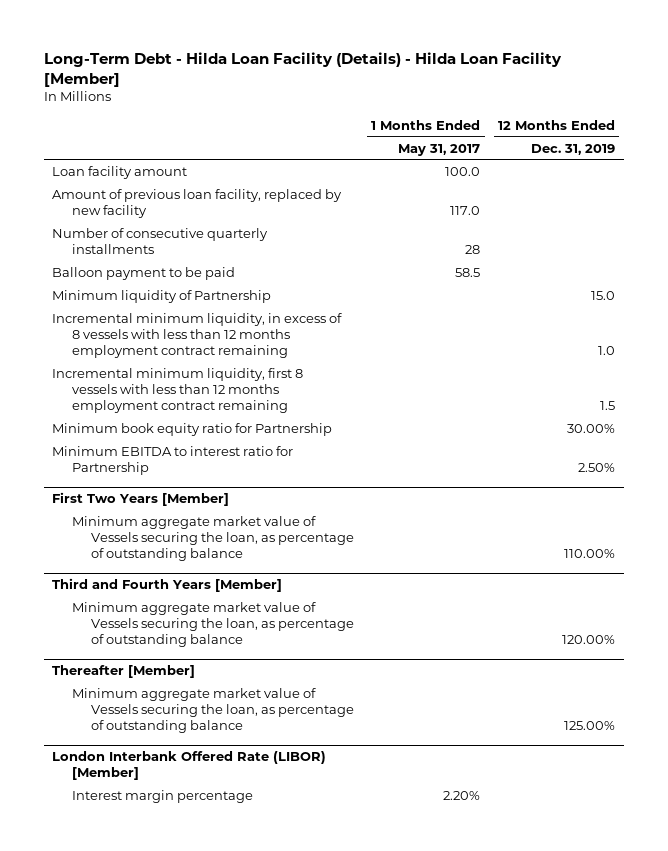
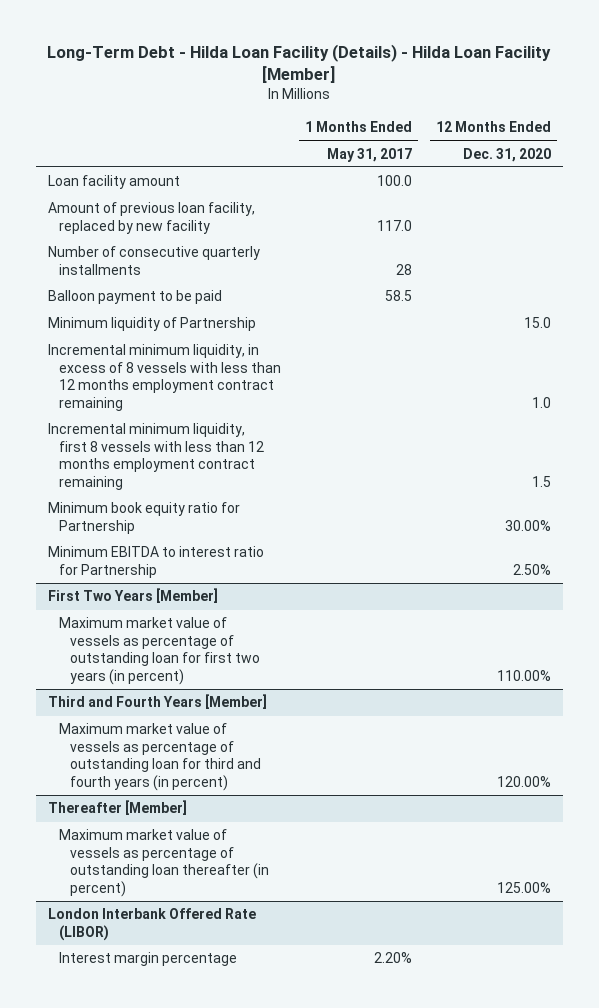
- | 1 Months Ended May 31, 2017 | 12 Months Ended Dec. 31, 2019
+ | 1 Months Ended May 31, 2017 | 12 Months Ended Dec. 31, 2020
@ First Two Years [Member]
- Minimum aggregate market value of Vessels securing the loan, as percentage of outstanding balance | | 110.00%
+ Maximum market value of vessels as percentage of outstanding loan for first two years (in percent) | | 110.00%
@ Third and Fourth Years [Member]
- Minimum aggregate market value of Vessels securing the loan, as percentage of outstanding balance | | 120.00%
+ Maximum market value of vessels as percentage of outstanding loan for third and fourth years (in percent) | | 120.00%
@ Thereafter [Member]
- Minimum aggregate market value of Vessels securing the loan, as percentage of outstanding balance | | 125.00%
- London Interbank Offered Rate (LIBOR) [Member]
@ Thereafter [Member]
+ Maximum market value of vessels as percentage of outstanding loan thereafter (in percent) | | 125.00%
+ London Interbank Offered Rate (LIBOR)

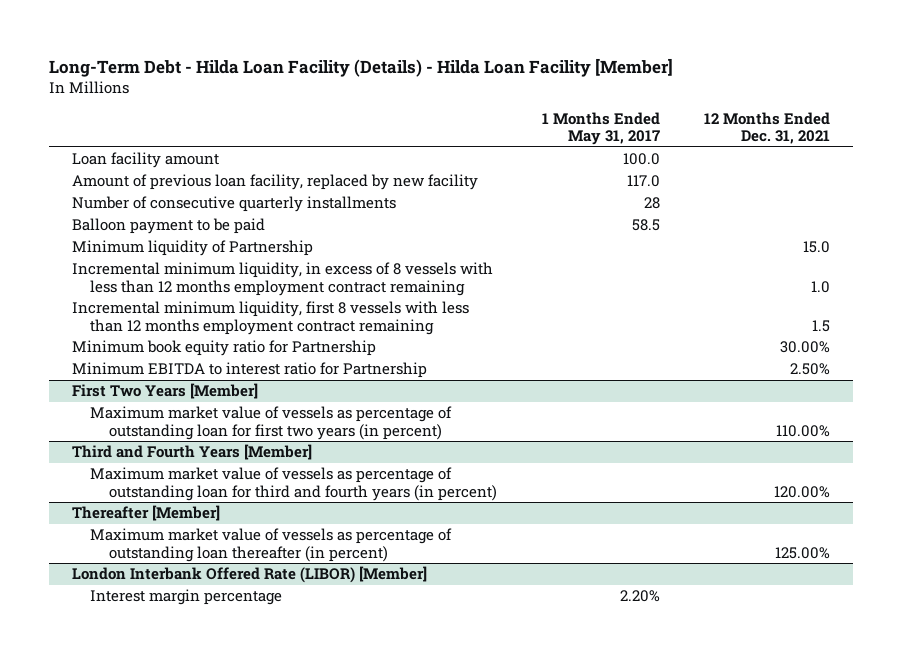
- | 1 Months Ended May 31, 2017 | 12 Months Ended Dec. 31, 2020
+ | 1 Months Ended May 31, 2017 | 12 Months Ended Dec. 31, 2021
- London Interbank Offered Rate (LIBOR)
+ London Interbank Offered Rate (LIBOR) [Member]

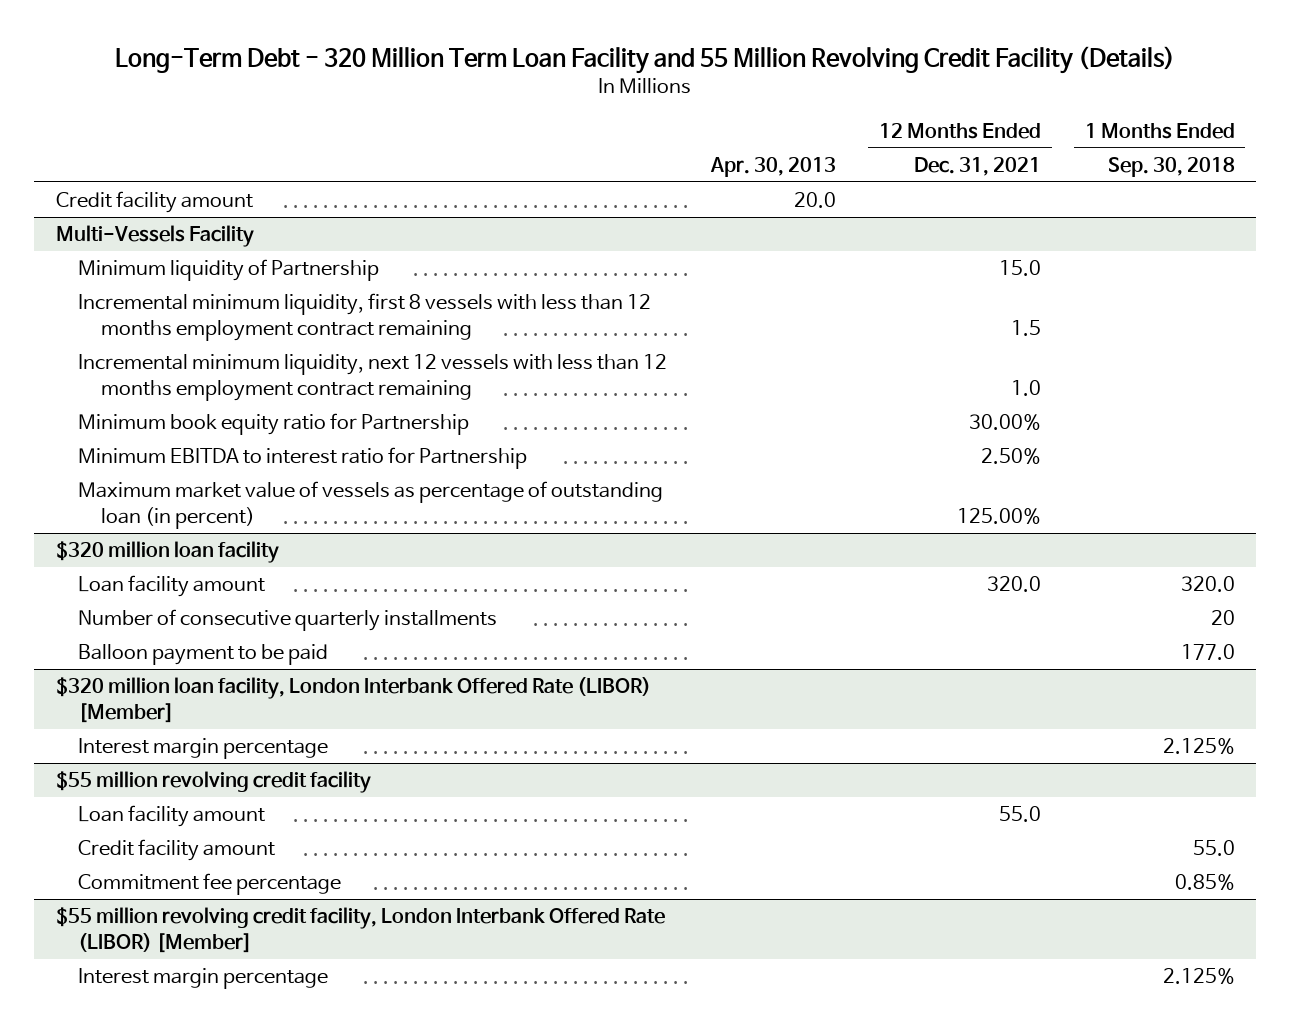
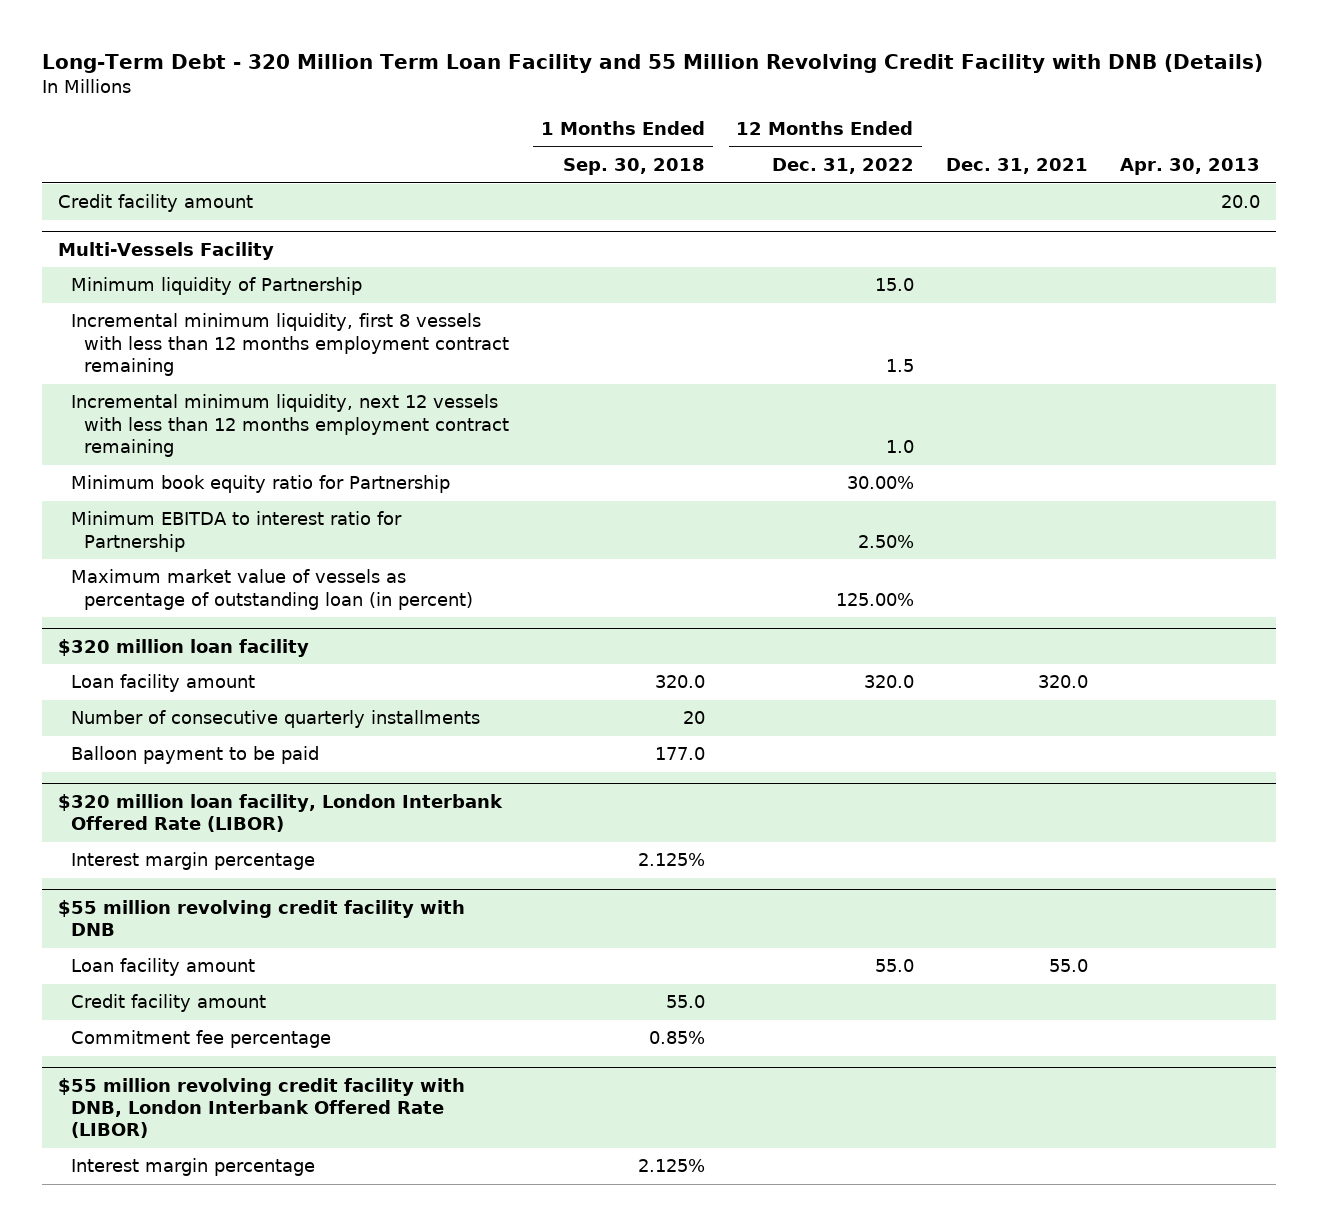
- Long-Term Debt - 320 Million Term Loan Facility and 55 Million Revolving Credit Facility (Details)
+ Long-Term Debt - 320 Million Term Loan Facility and 55 Million Revolving Credit Facility with DNB (Details)
- | Apr. 30, 2013 | 12 Months Ended Dec. 31, 2021 | 1 Months Ended Sep. 30, 2018
+ | 1 Months Ended Sep. 30, 2018 | 12 Months Ended Dec. 31, 2022 | Dec. 31, 2021 | Apr. 30, 2013
- $320 million loan facility, London Interbank Offered Rate (LIBOR) [Member]
+ $320 million loan facility, London Interbank Offered Rate (LIBOR)
- $55 million revolving credit facility
+ $55 million revolving credit facility with DNB
- $55 million revolving credit facility, London Interbank Offered Rate (LIBOR) [Member]
+ $55 million revolving credit facility with DNB, London Interbank Offered Rate (LIBOR)

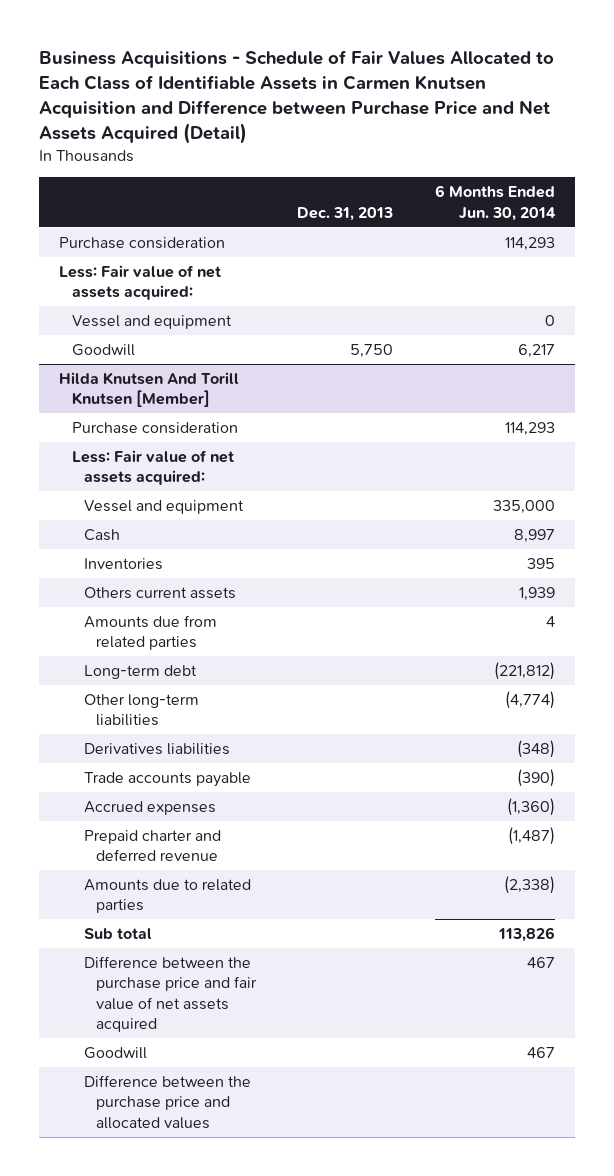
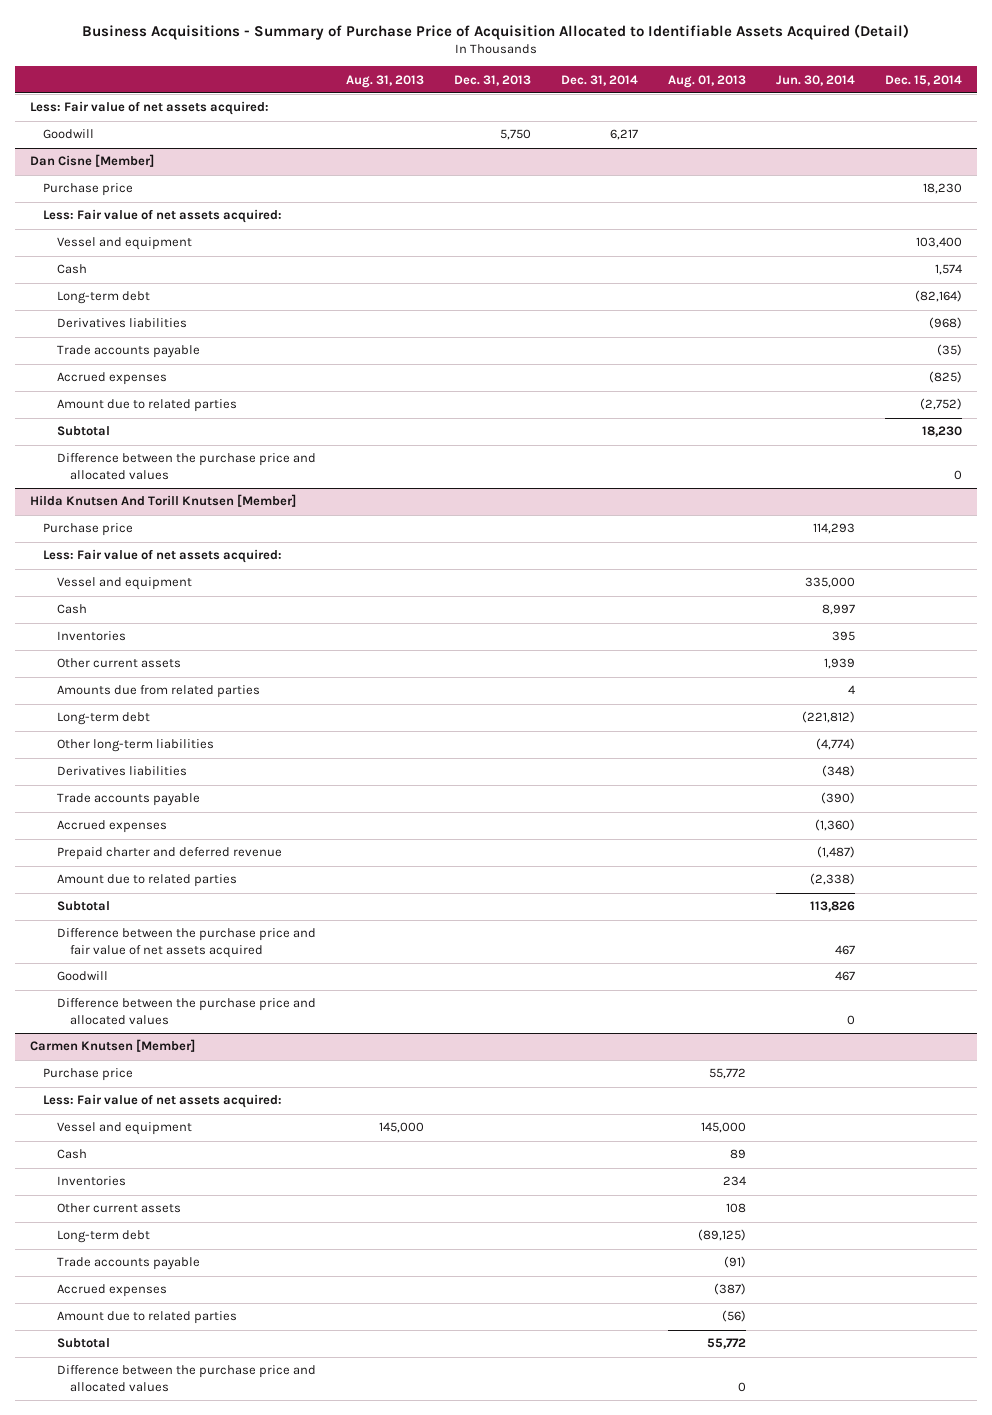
- Business Acquisitions - Schedule of Fair Values Allocated to Each Class of Identifiable Assets in Carmen Knutsen Acquisition and Difference between Purchase Price and Net Assets Acquired (Detail)
+ Business Acquisitions - Summary of Purchase Price of Acquisition Allocated to Identifiable Assets Acquired (Detail)
- | Dec. 31, 2013 | 6 Months Ended Jun. 30, 2014
+ | Aug. 31, 2013 | Dec. 31, 2013 | Dec. 31, 2014 | Aug. 01, 2013 | Jun. 30, 2014 | Dec. 15, 2014
- Purchase consideration | | 114,293
- Vessel and equipment | | 0
+ Dan Cisne [Member]
+ Purchase price | | | | | | 18,230
+ Less: Fair value of net assets acquired:
+ Vessel and equipment | | | | | | 103,400
+ Cash | | | | | | 1,574
+ Long-term debt | | | | | | (82,164)
+ Derivatives liabilities | | | | | | (968)
+ Trade accounts payable | | | | | | (35)
+ Accrued expenses | | | | | | (825)
+ Amount due to related parties | | | | | | (2,752)
+ Subtotal | | | | | | 18,230
+ Difference between the purchase price and allocated values | | | | | | 0
@ Hilda Knutsen And Torill Knutsen [Member]
- Purchase consideration | | 114,293
+ Purchase price | | | | | 114,293 |
- Others current assets | | 1,939
+ Other current assets | | | | | 1,939 |
- Amounts due to related parties | | (2,338)
- Sub total | | 113,826
+ Amount due to related parties | | | | | (2,338) |
+ Subtotal | | | | | 113,826 |
+ Carmen Knutsen [Member]
+ Purchase price | | | | 55,772 | |
+ Less: Fair value of net assets acquired:
+ Vessel and equipment | 145,000 | | | 145,000 | |
+ Cash | | | | 89 | |
+ Inventories | | | | 234 | |
+ Other current assets | | | | 108 | |
+ Long-term debt | | | | (89,125) | |
+ Trade accounts payable | | | | (91) | |
+ Accrued expenses | | | | (387) | |
+ Amount due to related parties | | | | (56) | |
+ Subtotal | | | | 55,772 | |
+ Difference between the purchase price and allocated values | | | | 0 | |

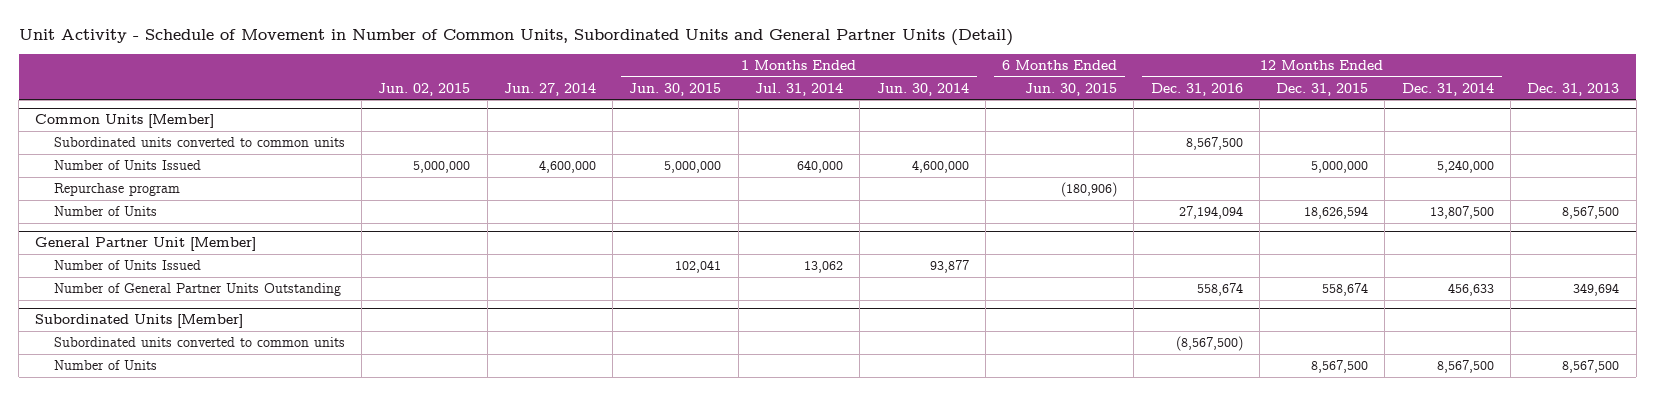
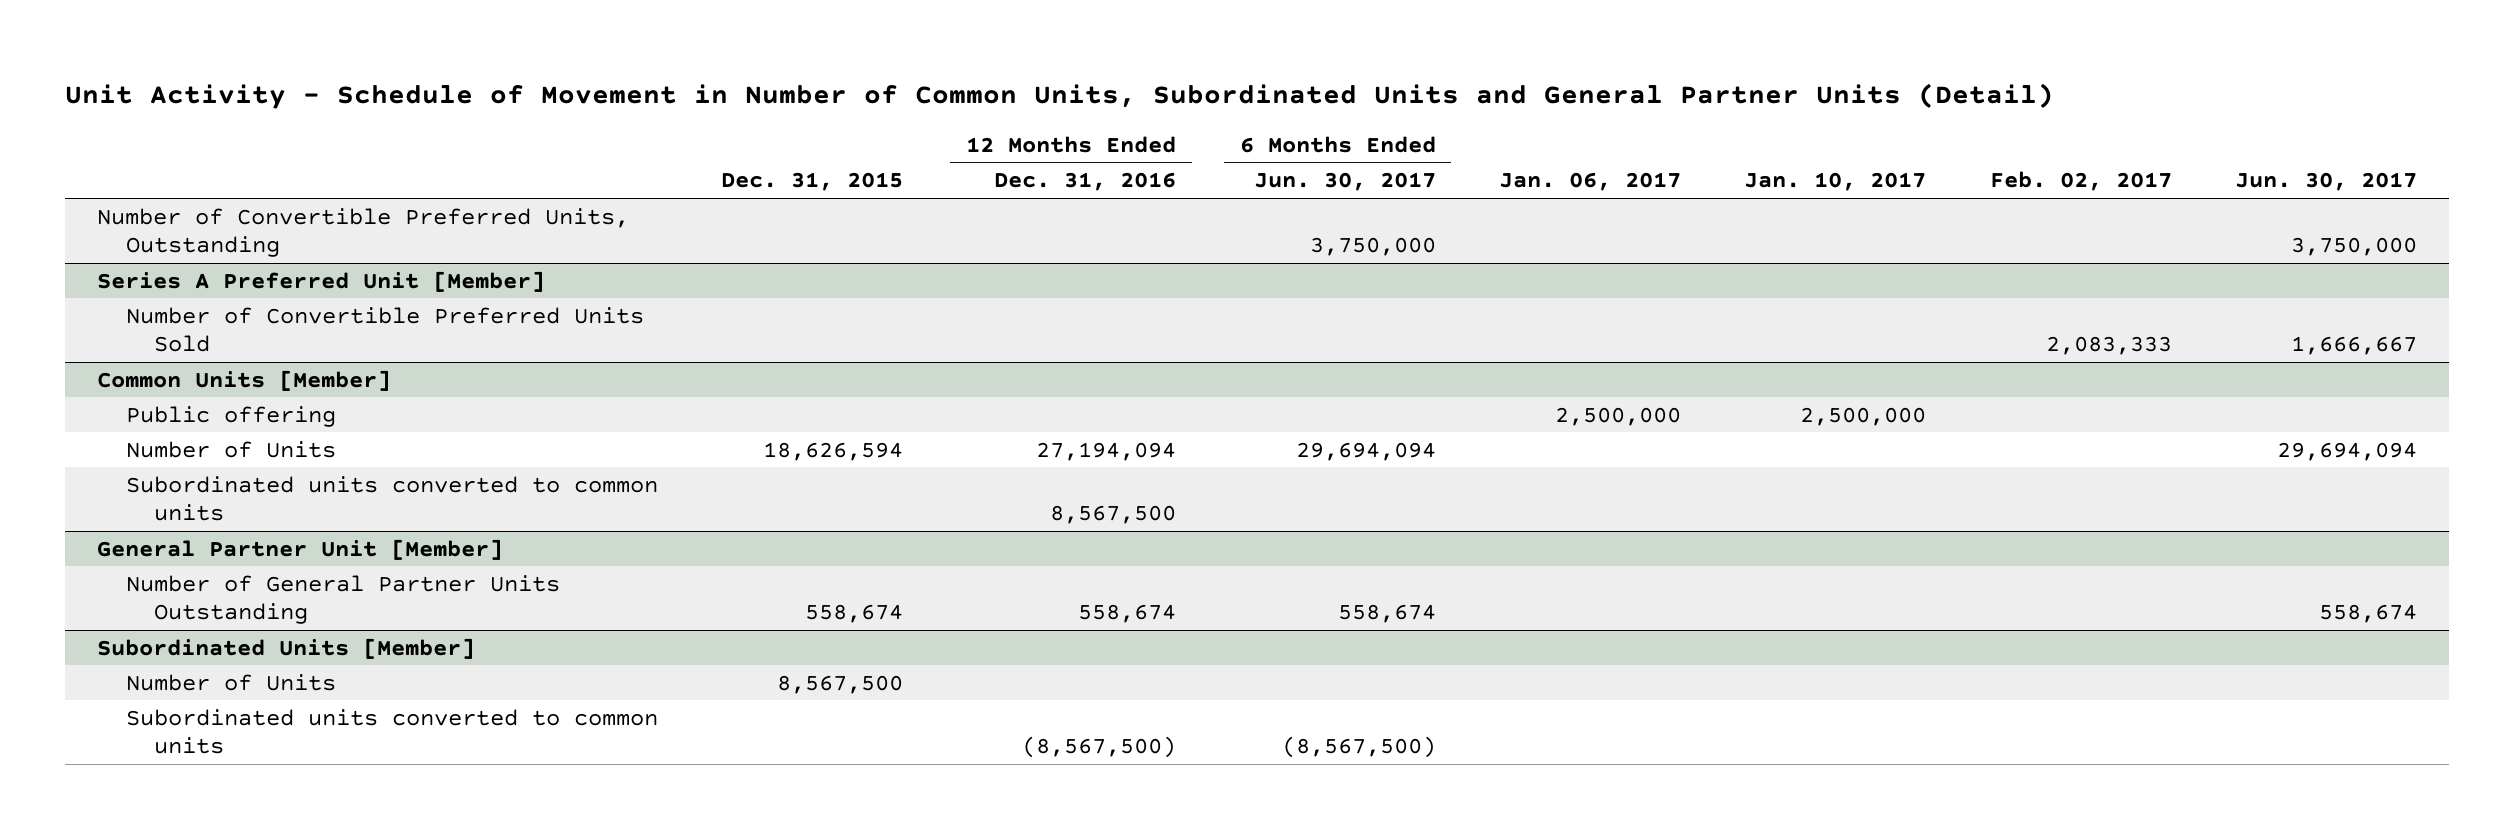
- | Jun. 02, 2015 | Jun. 27, 2014 | 1 Months Ended Jun. 30, 2015 | 1 Months Ended Jul. 31, 2014 | 1 Months Ended Jun. 30, 2014 | 6 Months Ended Jun. 30, 2015 | 12 Months Ended Dec. 31, 2016 | 12 Months Ended Dec. 31, 2015 | 12 Months Ended Dec. 31, 2014 | Dec. 31, 2013
+ | Dec. 31, 2015 | 12 Months Ended Dec. 31, 2016 | 6 Months Ended Jun. 30, 2017 | Jan. 06, 2017 | Jan. 10, 2017 | Feb. 02, 2017 | Jun. 30, 2017
+ Number of Convertible Preferred Units, Outstanding | | | 3,750,000 | | | | 3,750,000
+ Series A Preferred Unit [Member]
+ Number of Convertible Preferred Units Sold | | | | | | 2,083,333 | 1,666,667
@ Common Units [Member]
- Number of Units Issued | 5,000,000 | 4,600,000 | 5,000,000 | 640,000 | 4,600,000 | | | 5,000,000 | 5,240,000 |
- Repurchase program | | | | | | (180,906) | | | |
+ Public offering | | | | 2,500,000 | 2,500,000 | |
moved down: Subordinated units converted to common units | | 8,567,500 | | | | |
@ General Partner Unit [Member]
- Number of Units Issued | | | 102,041 | 13,062 | 93,877 | | | | |
@ Subordinated Units [Member]
moved down: Subordinated units converted to common units | | (8,567,500) | (8,567,500) | | | |

